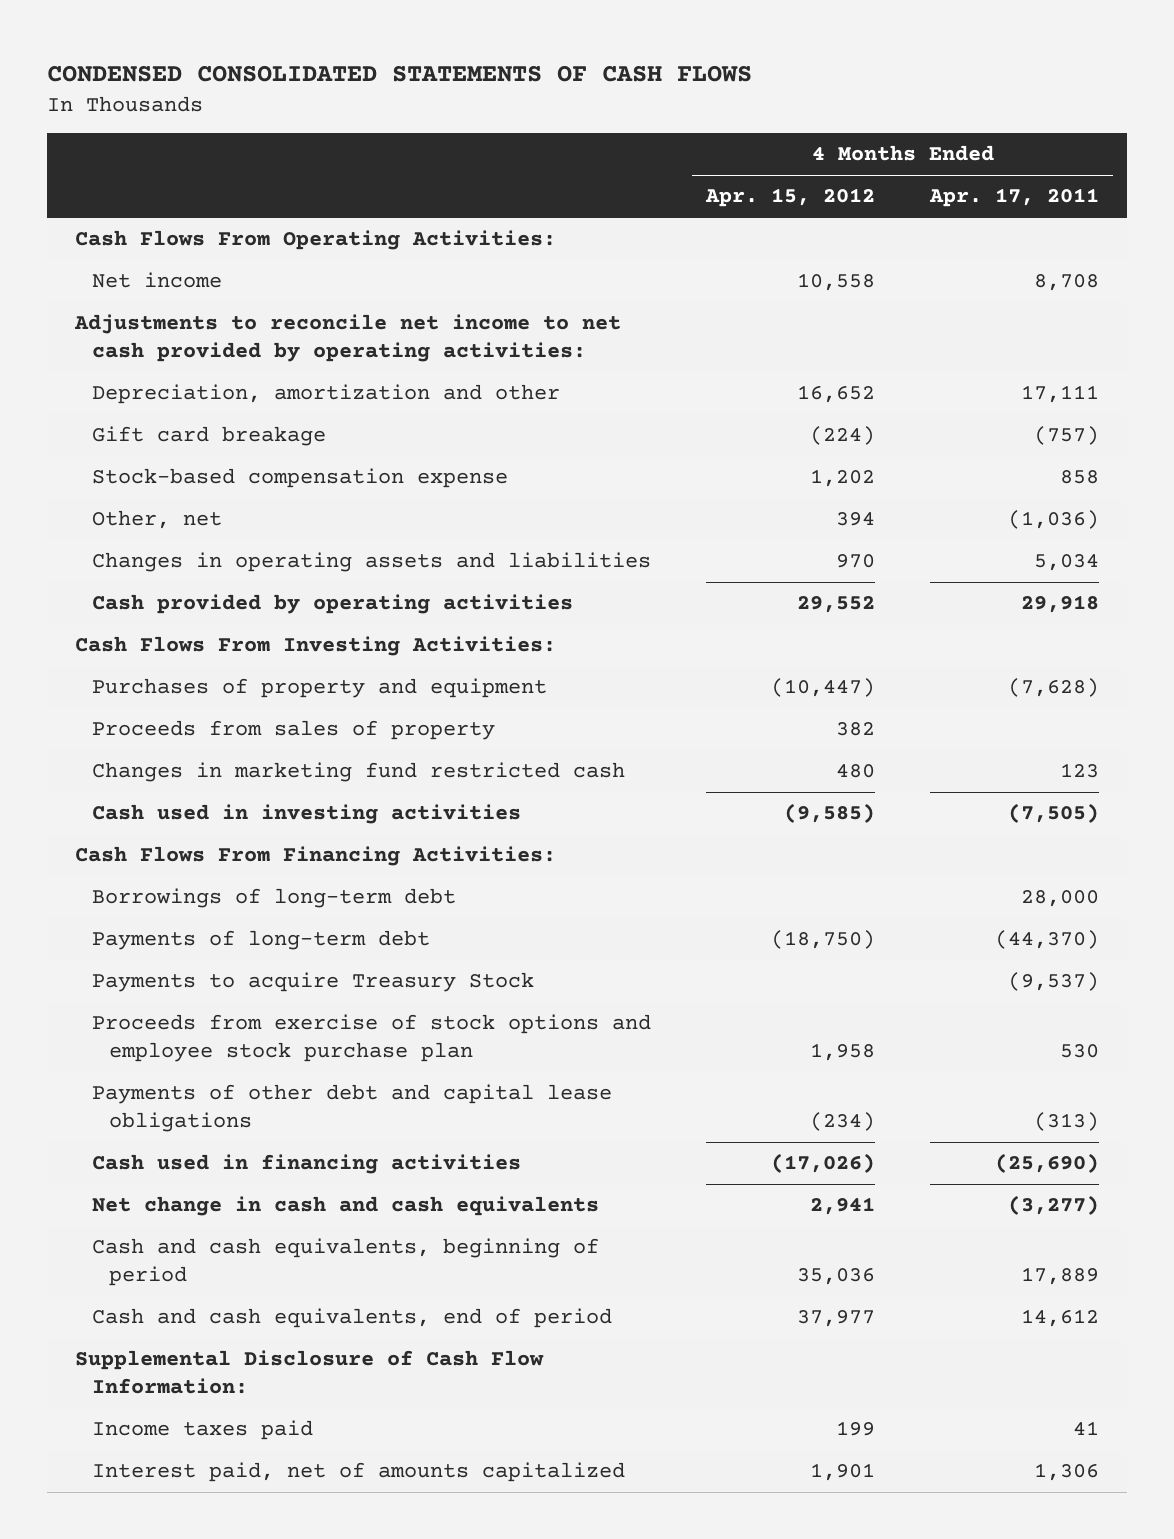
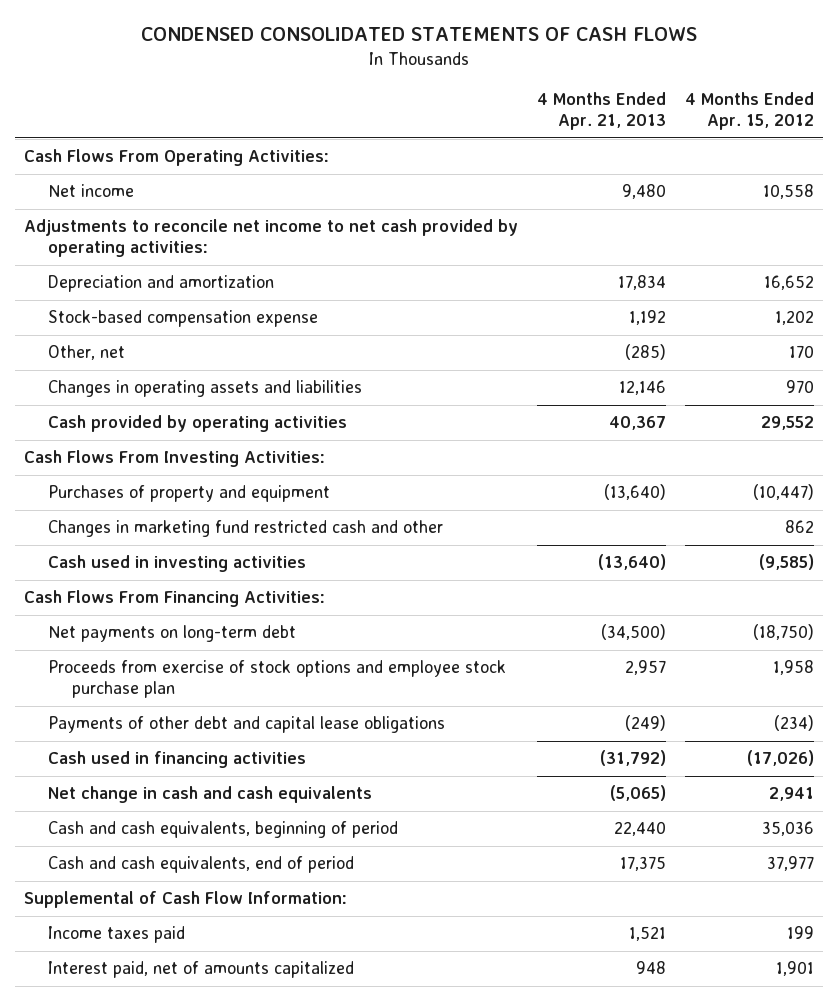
- | 4 Months Ended Apr. 15, 2012 | 4 Months Ended Apr. 17, 2011
+ | 4 Months Ended Apr. 21, 2013 | 4 Months Ended Apr. 15, 2012
- Depreciation, amortization and other | 16,652 | 17,111
- Gift card breakage | (224) | (757)
+ Depreciation and amortization | 17,834 | 16,652
- Other, net | 394 | (1,036)
+ Other, net | (285) | 170
- Proceeds from sales of property | 382 |
- Changes in marketing fund restricted cash | 480 | 123
+ Changes in marketing fund restricted cash and other | | 862
- Borrowings of long-term debt | | 28,000
- Payments of long-term debt | (18,750) | (44,370)
- Payments to acquire Treasury Stock | | (9,537)
+ Net payments on long-term debt | (34,500) | (18,750)
- Supplemental Disclosure of Cash Flow Information:
+ Supplemental of Cash Flow Information:

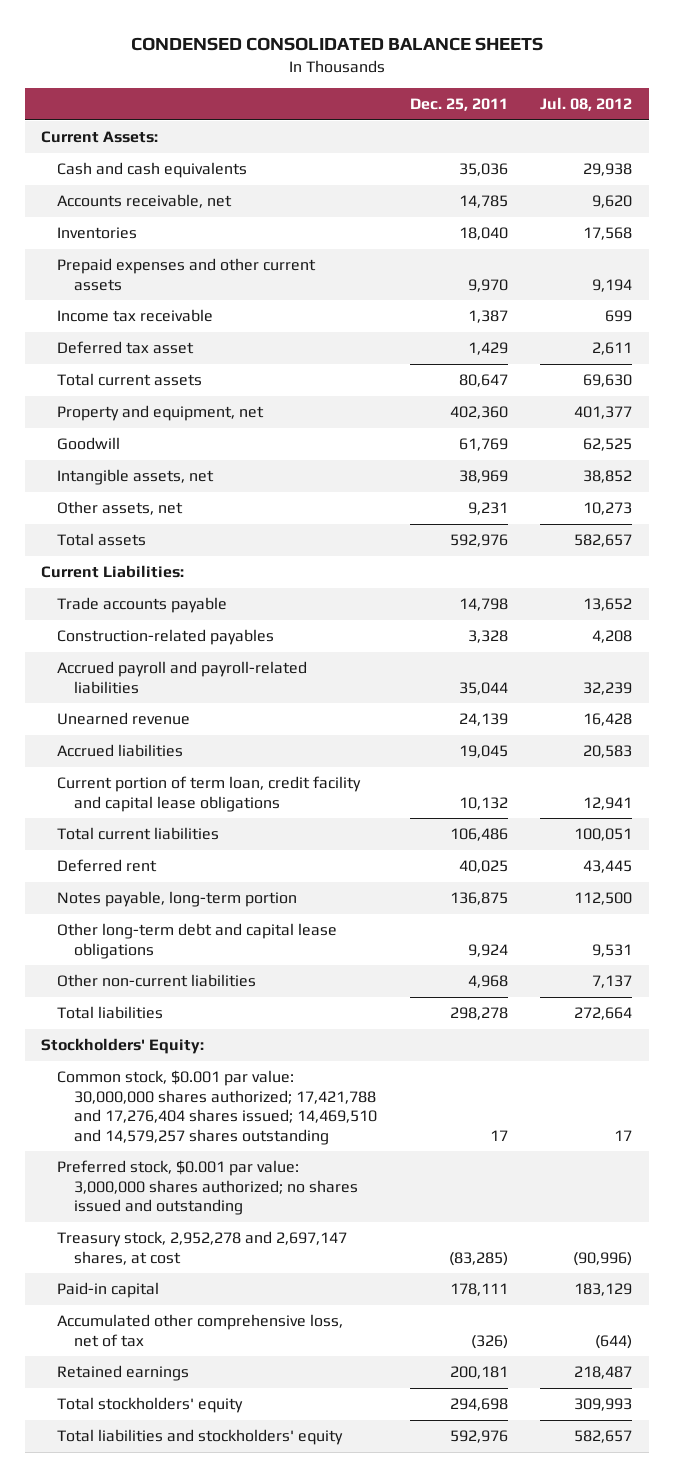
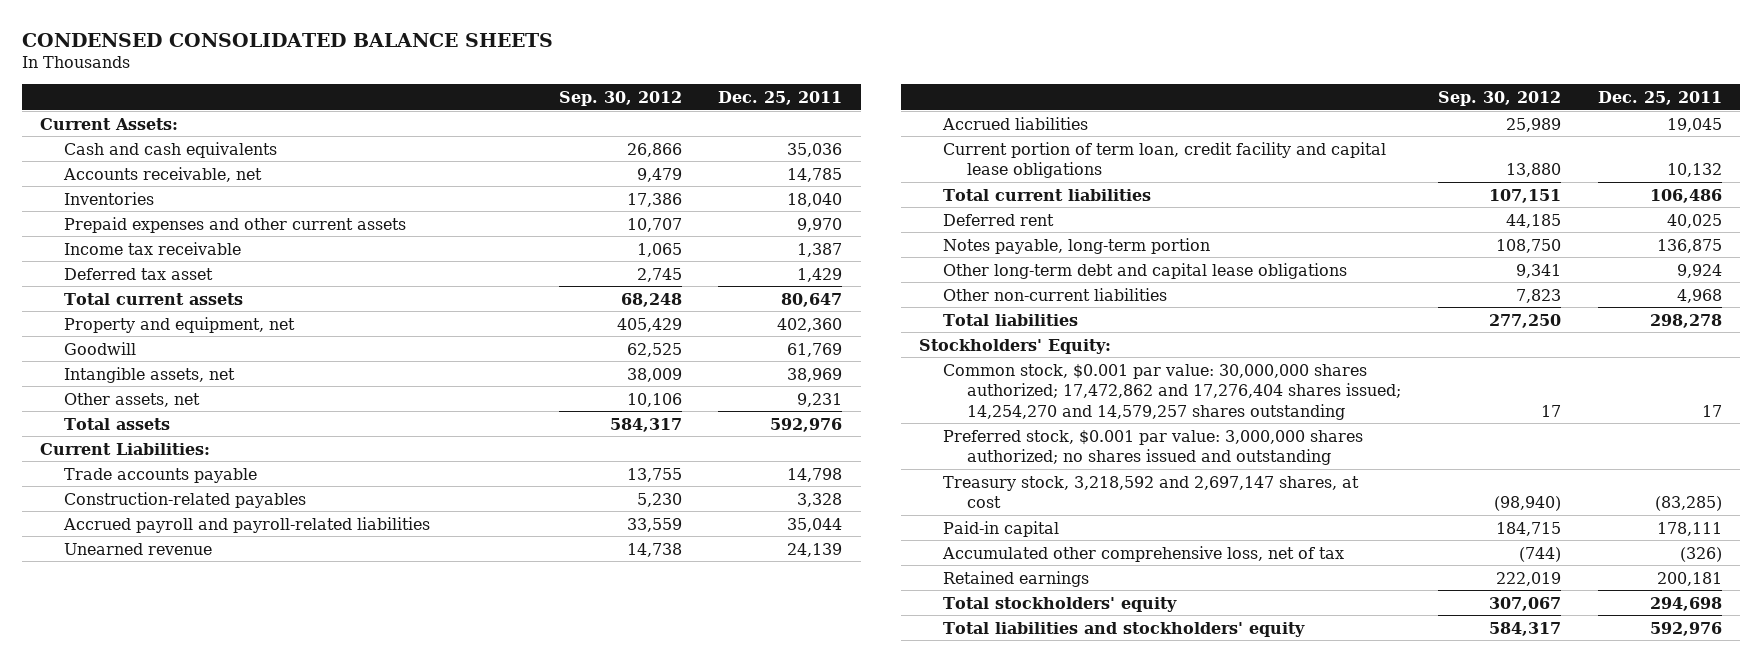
- | Dec. 25, 2011 | Jul. 08, 2012
+ | Sep. 30, 2012 | Dec. 25, 2011
- Common stock, $0.001 par value: 30,000,000 shares authorized; 17,421,788 and 17,276,404 shares issued; 14,469,510 and 14,579,257 shares outstanding | 17 | 17
+ Common stock, $0.001 par value: 30,000,000 shares authorized; 17,472,862 and 17,276,404 shares issued; 14,254,270 and 14,579,257 shares outstanding | 17 | 17
- Treasury stock, 2,952,278 and 2,697,147 shares, at cost | (83,285) | (90,996)
+ Treasury stock, 3,218,592 and 2,697,147 shares, at cost | (98,940) | (83,285)

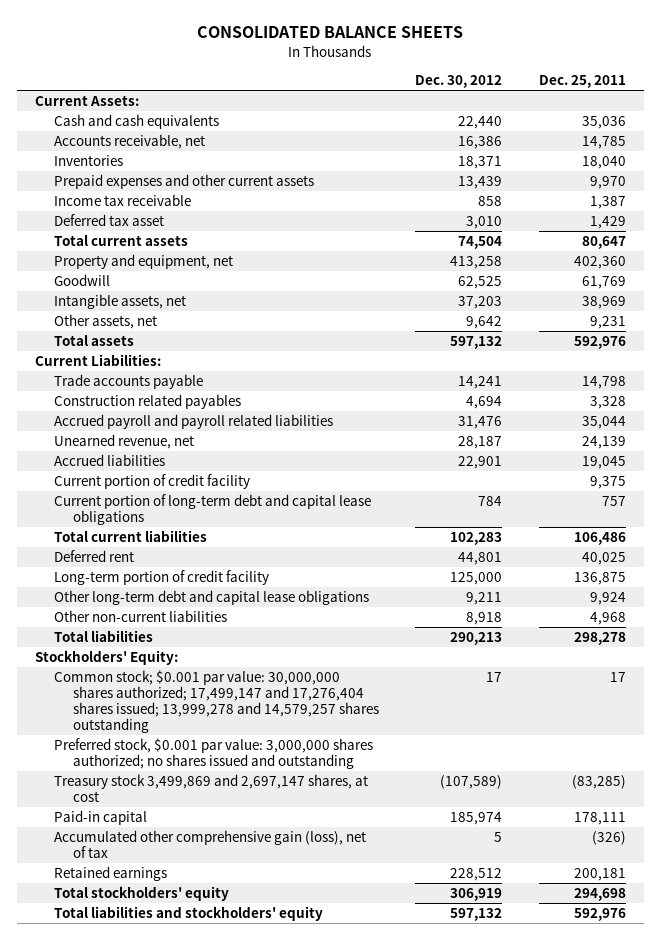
- CONDENSED CONSOLIDATED BALANCE SHEETS
+ CONSOLIDATED BALANCE SHEETS
- | Sep. 30, 2012 | Dec. 25, 2011
+ | Dec. 30, 2012 | Dec. 25, 2011
- Construction-related payables | 5,230 | 3,328
- Accrued payroll and payroll-related liabilities | 33,559 | 35,044
- Unearned revenue | 14,738 | 24,139
+ Construction related payables | 4,694 | 3,328
+ Accrued payroll and payroll related liabilities | 31,476 | 35,044
+ Unearned revenue, net | 28,187 | 24,139
- Current portion of term loan, credit facility and capital lease obligations | 13,880 | 10,132
+ Current portion of credit facility | | 9,375
+ Current portion of long-term debt and capital lease obligations | 784 | 757
- Notes payable, long-term portion | 108,750 | 136,875
+ Long-term portion of credit facility | 125,000 | 136,875
- Common stock, $0.001 par value: 30,000,000 shares authorized; 17,472,862 and 17,276,404 shares issued; 14,254,270 and 14,579,257 shares outstanding | 17 | 17
+ Common stock; $0.001 par value: 30,000,000 shares authorized; 17,499,147 and 17,276,404 shares issued; 13,999,278 and 14,579,257 shares outstanding | 17 | 17
- Treasury stock, 3,218,592 and 2,697,147 shares, at cost | (98,940) | (83,285)
+ Treasury stock 3,499,869 and 2,697,147 shares, at cost | (107,589) | (83,285)
- Accumulated other comprehensive loss, net of tax | (744) | (326)
+ Accumulated other comprehensive gain (loss), net of tax | 5 | (326)

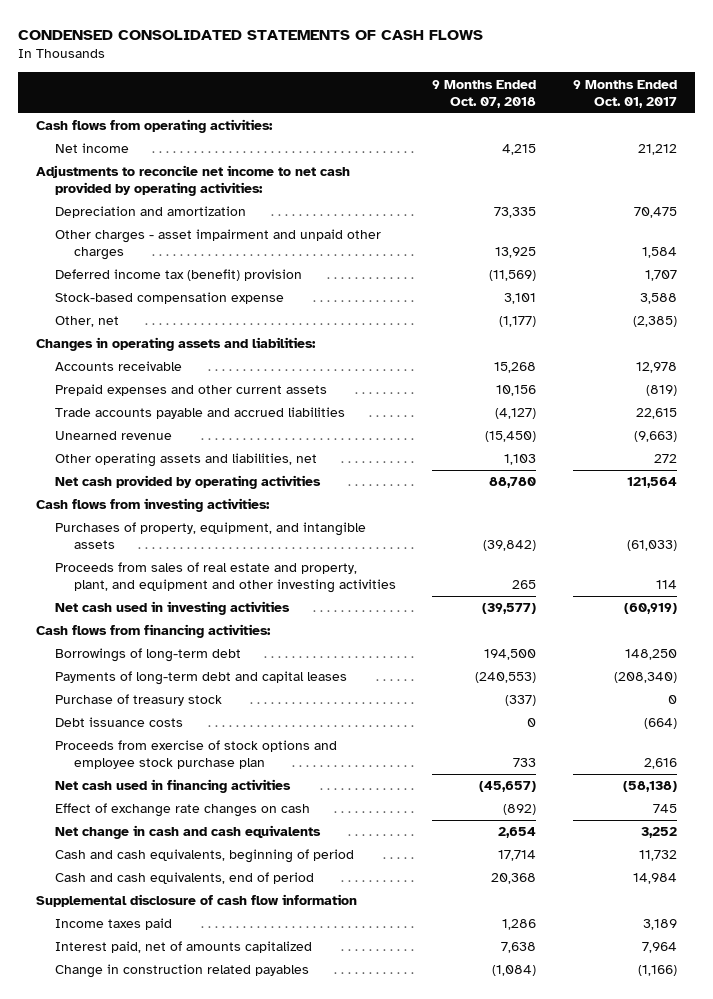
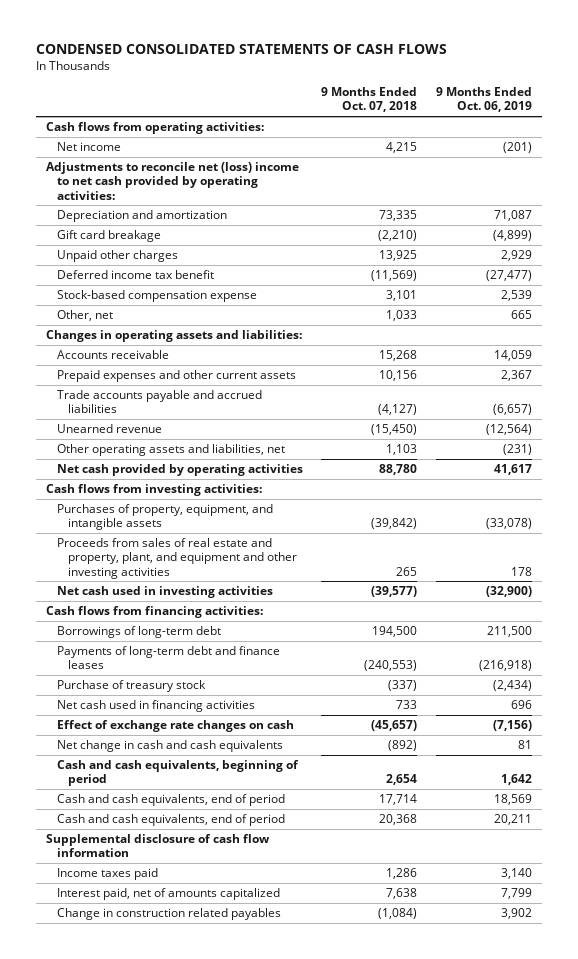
- | 9 Months Ended Oct. 07, 2018 | 9 Months Ended Oct. 01, 2017
+ | 9 Months Ended Oct. 07, 2018 | 9 Months Ended Oct. 06, 2019
- Adjustments to reconcile net income to net cash provided by operating activities:
+ Adjustments to reconcile net (loss) income to net cash provided by operating activities:
- Other charges - asset impairment and unpaid other charges | 13,925 | 1,584
- Deferred income tax (benefit) provision | (11,569) | 1,707
+ Gift card breakage | (2,210) | (4,899)
+ Unpaid other charges | 13,925 | 2,929
+ Deferred income tax benefit | (11,569) | (27,477)
- Other, net | (1,177) | (2,385)
+ Other, net | 1,033 | 665
- Payments of long-term debt and capital leases | (240,553) | (208,340)
+ Payments of long-term debt and finance leases | (240,553) | (216,918)
- Debt issuance costs | 0 | (664)
- Proceeds from exercise of stock options and employee stock purchase plan | 733 | 2,616
- Net cash used in financing activities | (45,657) | (58,138)
- Effect of exchange rate changes on cash | (892) | 745
- Net change in cash and cash equivalents | 2,654 | 3,252
- Cash and cash equivalents, beginning of period | 17,714 | 11,732
+ Net cash used in financing activities | 733 | 696
+ Effect of exchange rate changes on cash | (45,657) | (7,156)
+ Net change in cash and cash equivalents | (892) | 81
+ Cash and cash equivalents, beginning of period | 2,654 | 1,642
+ Cash and cash equivalents, end of period | 17,714 | 18,569

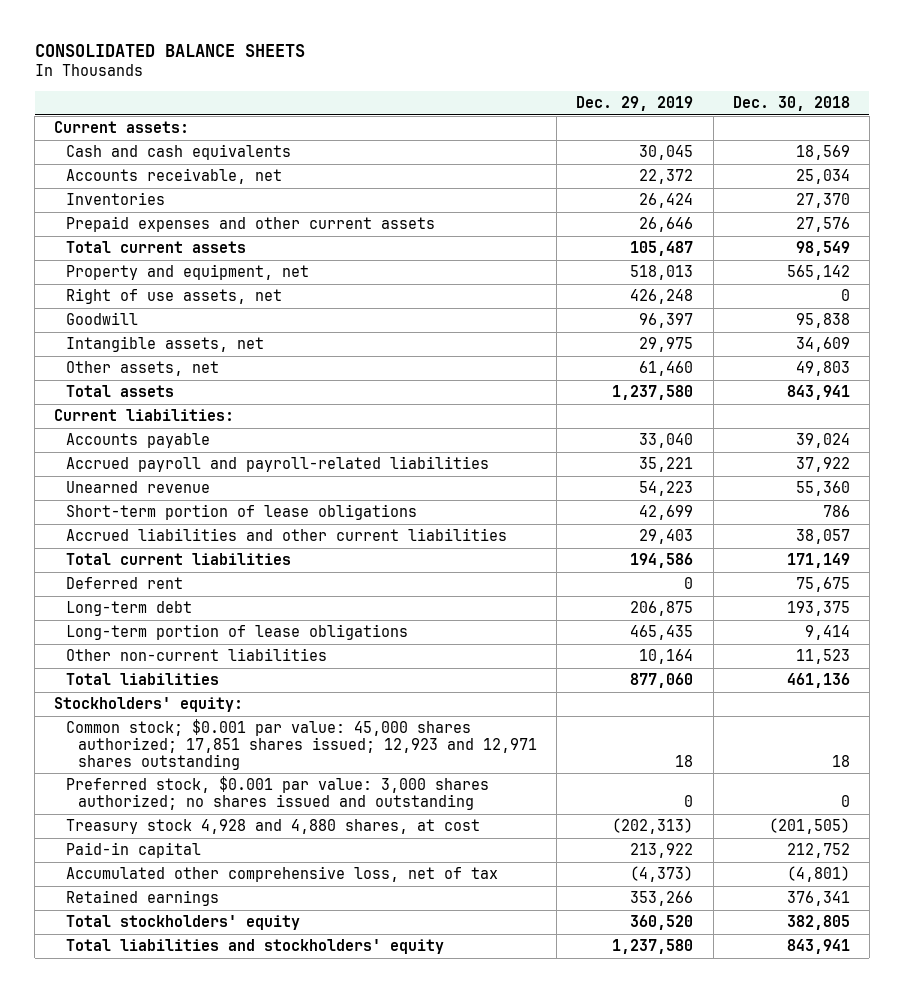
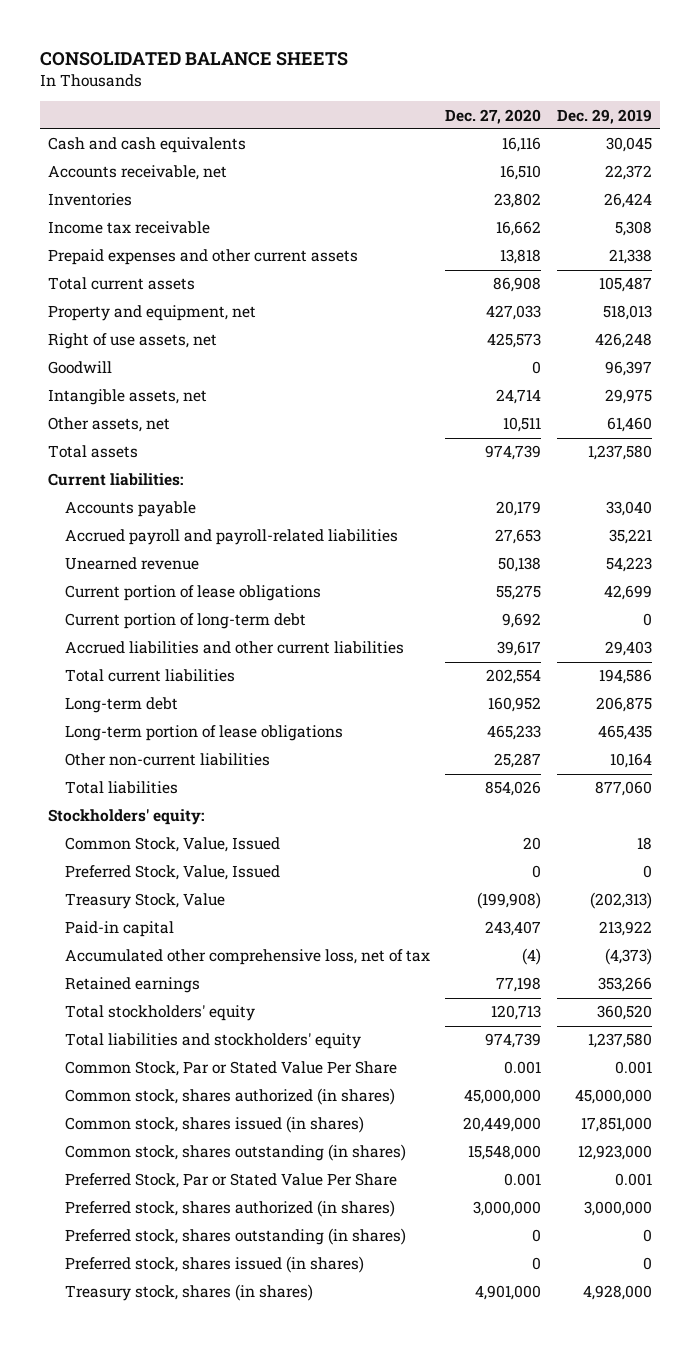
- | Dec. 29, 2019 | Dec. 30, 2018
+ | Dec. 27, 2020 | Dec. 29, 2019
- Current assets:
- Prepaid expenses and other current assets | 26,646 | 27,576
+ Income tax receivable | 16,662 | 5,308
+ Prepaid expenses and other current assets | 13,818 | 21,338
- Short-term portion of lease obligations | 42,699 | 786
+ Current portion of lease obligations | 55,275 | 42,699
+ Current portion of long-term debt | 9,692 | 0
- Deferred rent | 0 | 75,675
- Common stock; $0.001 par value: 45,000 shares authorized; 17,851 shares issued; 12,923 and 12,971 shares outstanding | 18 | 18
- Preferred stock, $0.001 par value: 3,000 shares authorized; no shares issued and outstanding | 0 | 0
- Treasury stock 4,928 and 4,880 shares, at cost | (202,313) | (201,505)
+ Common Stock, Value, Issued | 20 | 18
+ Preferred Stock, Value, Issued | 0 | 0
+ Treasury Stock, Value | (199,908) | (202,313)
+ Common Stock, Par or Stated Value Per Share | 0.001 | 0.001
+ Common stock, shares authorized (in shares) | 45,000,000 | 45,000,000
+ Common stock, shares issued (in shares) | 20,449,000 | 17,851,000
+ Common stock, shares outstanding (in shares) | 15,548,000 | 12,923,000
+ Preferred Stock, Par or Stated Value Per Share | 0.001 | 0.001
+ Preferred stock, shares authorized (in shares) | 3,000,000 | 3,000,000
+ Preferred stock, shares outstanding (in shares) | 0 | 0
+ Preferred stock, shares issued (in shares) | 0 | 0
+ Treasury stock, shares (in shares) | 4,901,000 | 4,928,000

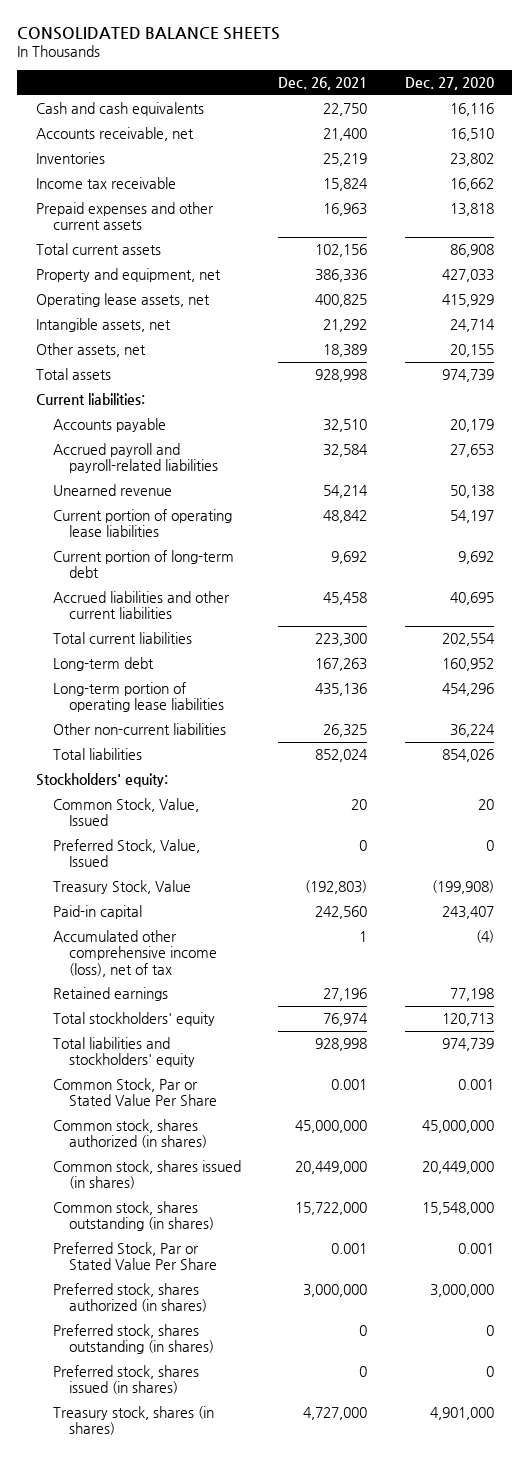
- | Dec. 27, 2020 | Dec. 29, 2019
+ | Dec. 26, 2021 | Dec. 27, 2020
- Right of use assets, net | 425,573 | 426,248
- Goodwill | 0 | 96,397
+ Operating lease assets, net | 400,825 | 415,929
- Other assets, net | 10,511 | 61,460
+ Other assets, net | 18,389 | 20,155
- Current portion of lease obligations | 55,275 | 42,699
+ Current portion of operating lease liabilities | 48,842 | 54,197
- Accrued liabilities and other current liabilities | 39,617 | 29,403
+ Accrued liabilities and other current liabilities | 45,458 | 40,695
- Long-term portion of lease obligations | 465,233 | 465,435
- Other non-current liabilities | 25,287 | 10,164
+ Long-term portion of operating lease liabilities | 435,136 | 454,296
+ Other non-current liabilities | 26,325 | 36,224
- Accumulated other comprehensive loss, net of tax | (4) | (4,373)
+ Accumulated other comprehensive income (loss), net of tax | 1 | (4)

